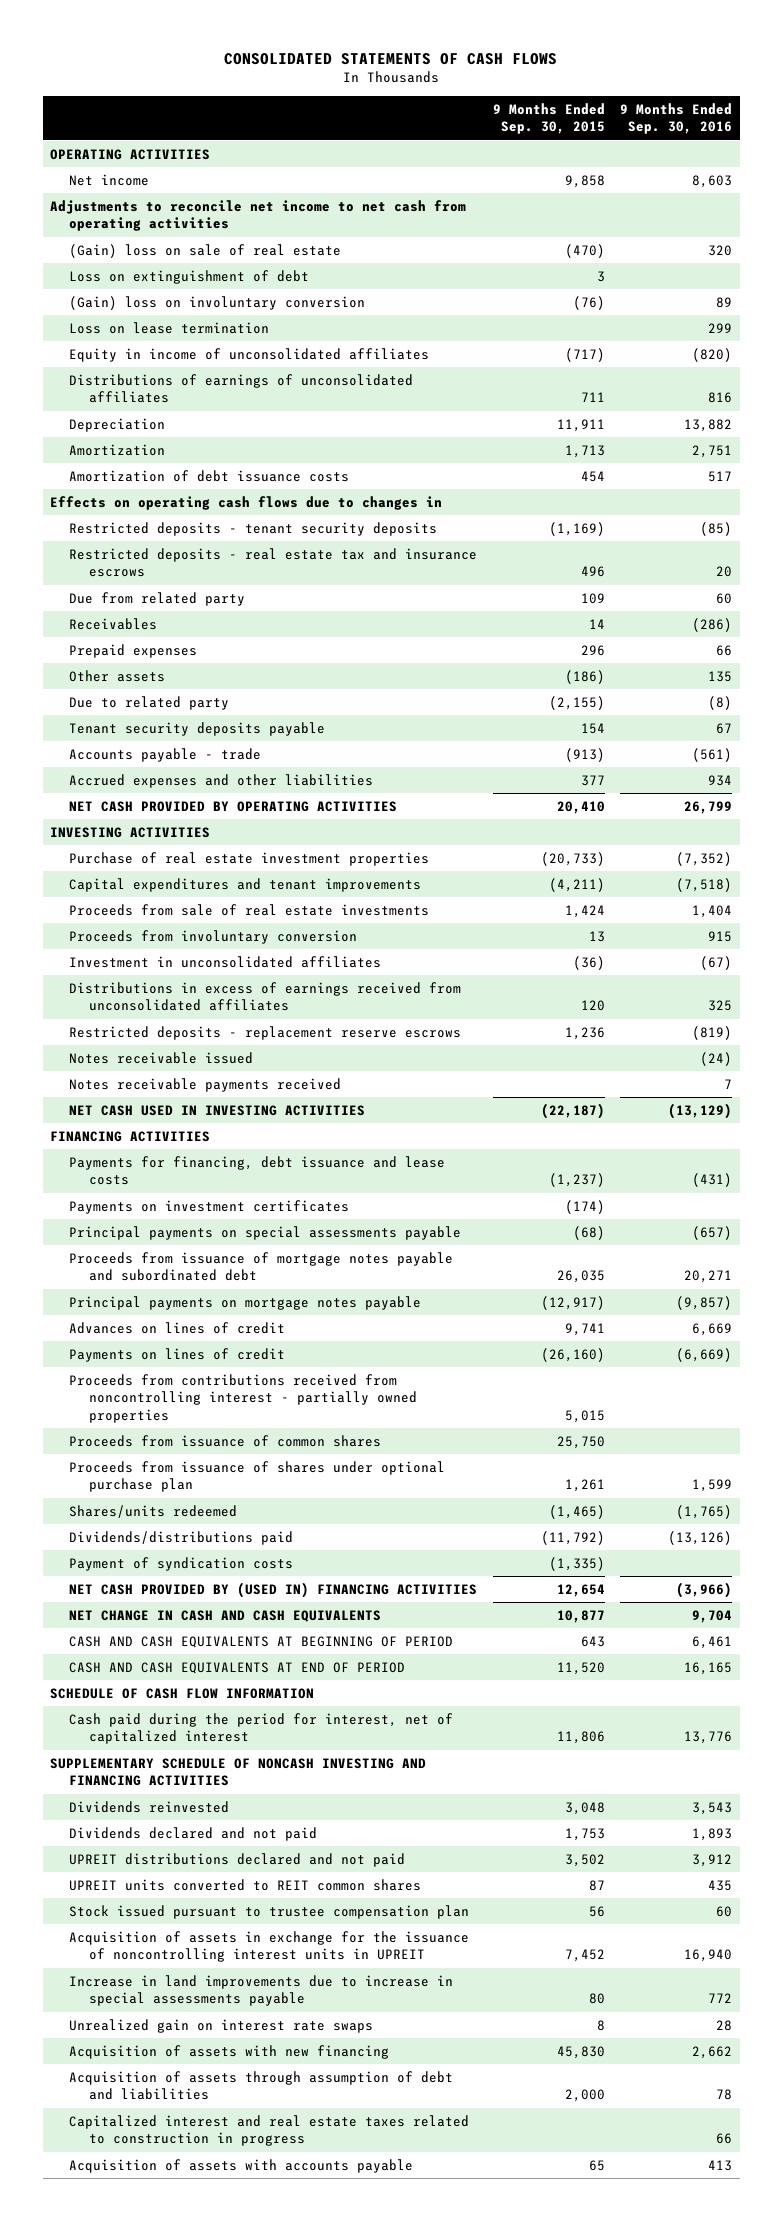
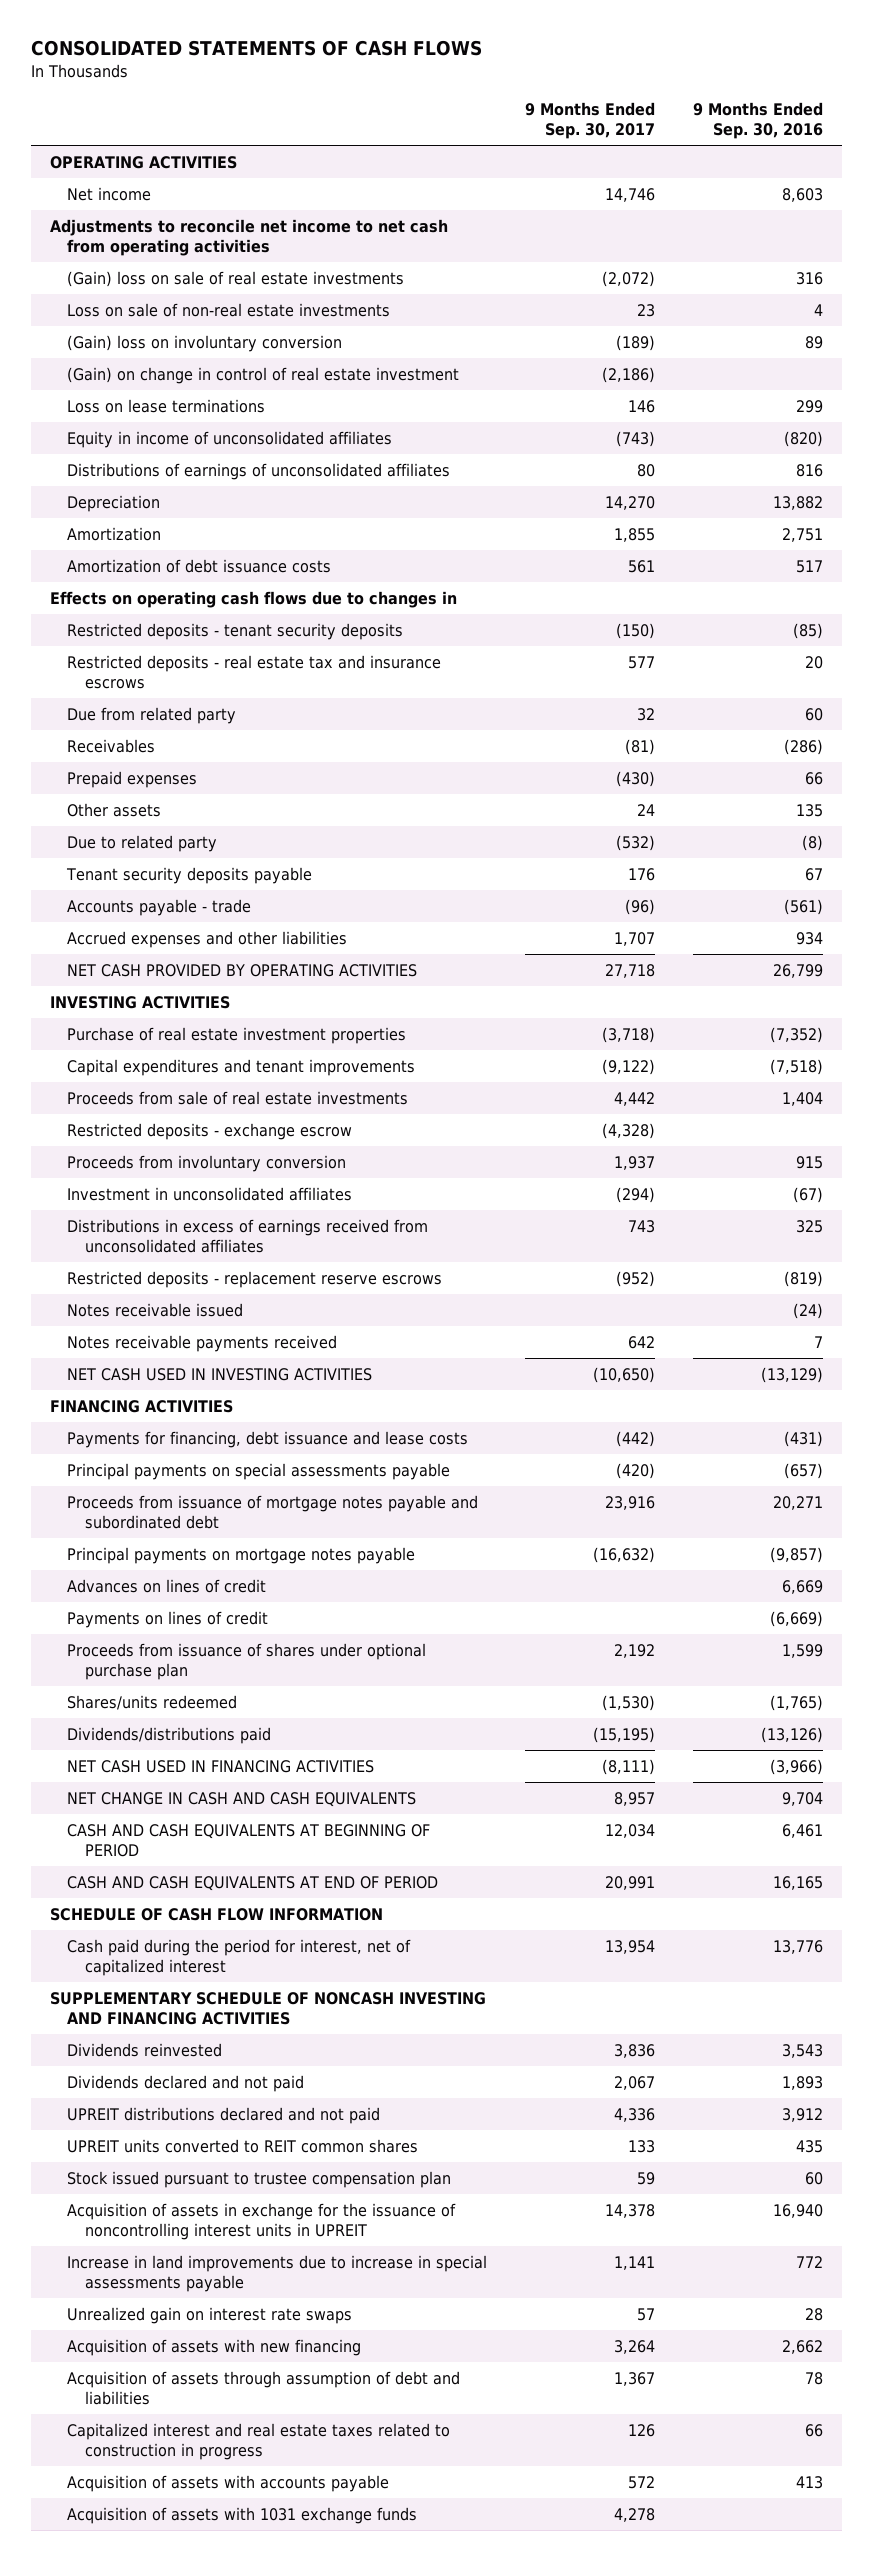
- | 9 Months Ended Sep. 30, 2015 | 9 Months Ended Sep. 30, 2016
+ | 9 Months Ended Sep. 30, 2017 | 9 Months Ended Sep. 30, 2016
- (Gain) loss on sale of real estate | (470) | 320
- Loss on extinguishment of debt | 3 |
+ (Gain) loss on sale of real estate investments | (2,072) | 316
+ Loss on sale of non-real estate investments | 23 | 4
- Loss on lease termination | | 299
+ (Gain) on change in control of real estate investment | (2,186) |
+ Loss on lease terminations | 146 | 299
+ Restricted deposits - exchange escrow | (4,328) |
- Payments on investment certificates | (174) |
- Proceeds from contributions received from noncontrolling interest - partially owned properties | 5,015 |
- Proceeds from issuance of common shares | 25,750 |
- Payment of syndication costs | (1,335) |
- NET CASH PROVIDED BY (USED IN) FINANCING ACTIVITIES | 12,654 | (3,966)
+ NET CASH USED IN FINANCING ACTIVITIES | (8,111) | (3,966)
+ Acquisition of assets with 1031 exchange funds | 4,278 |

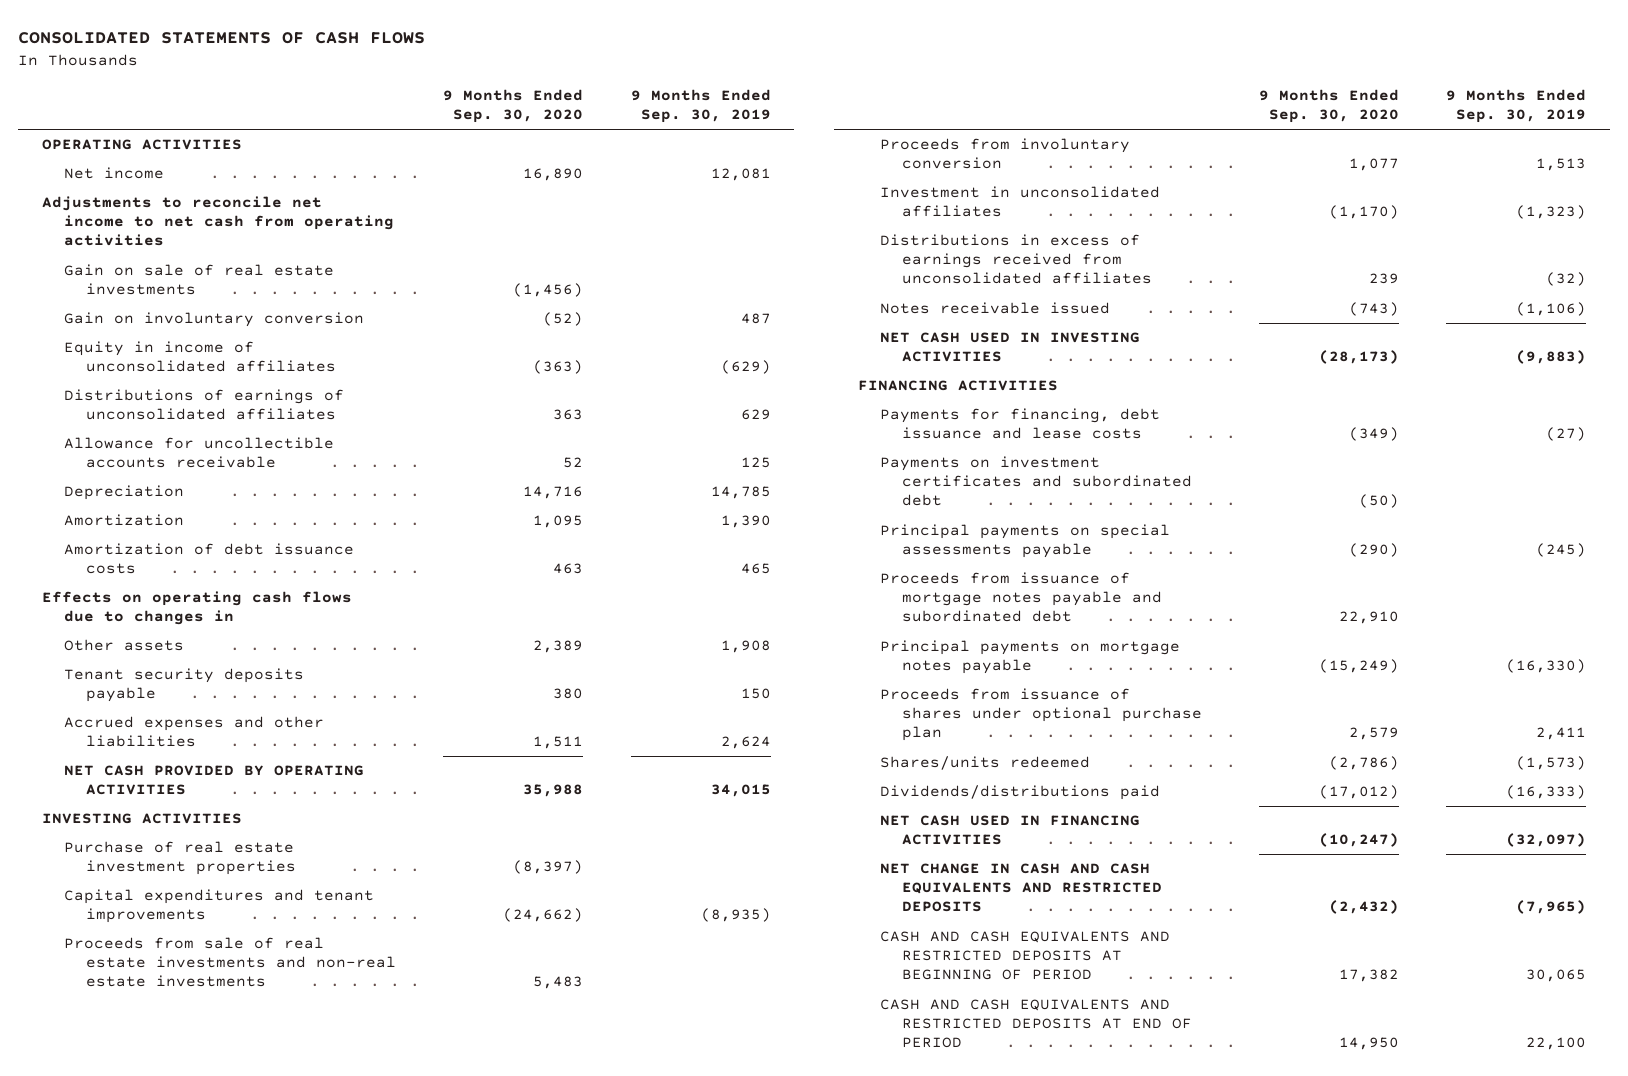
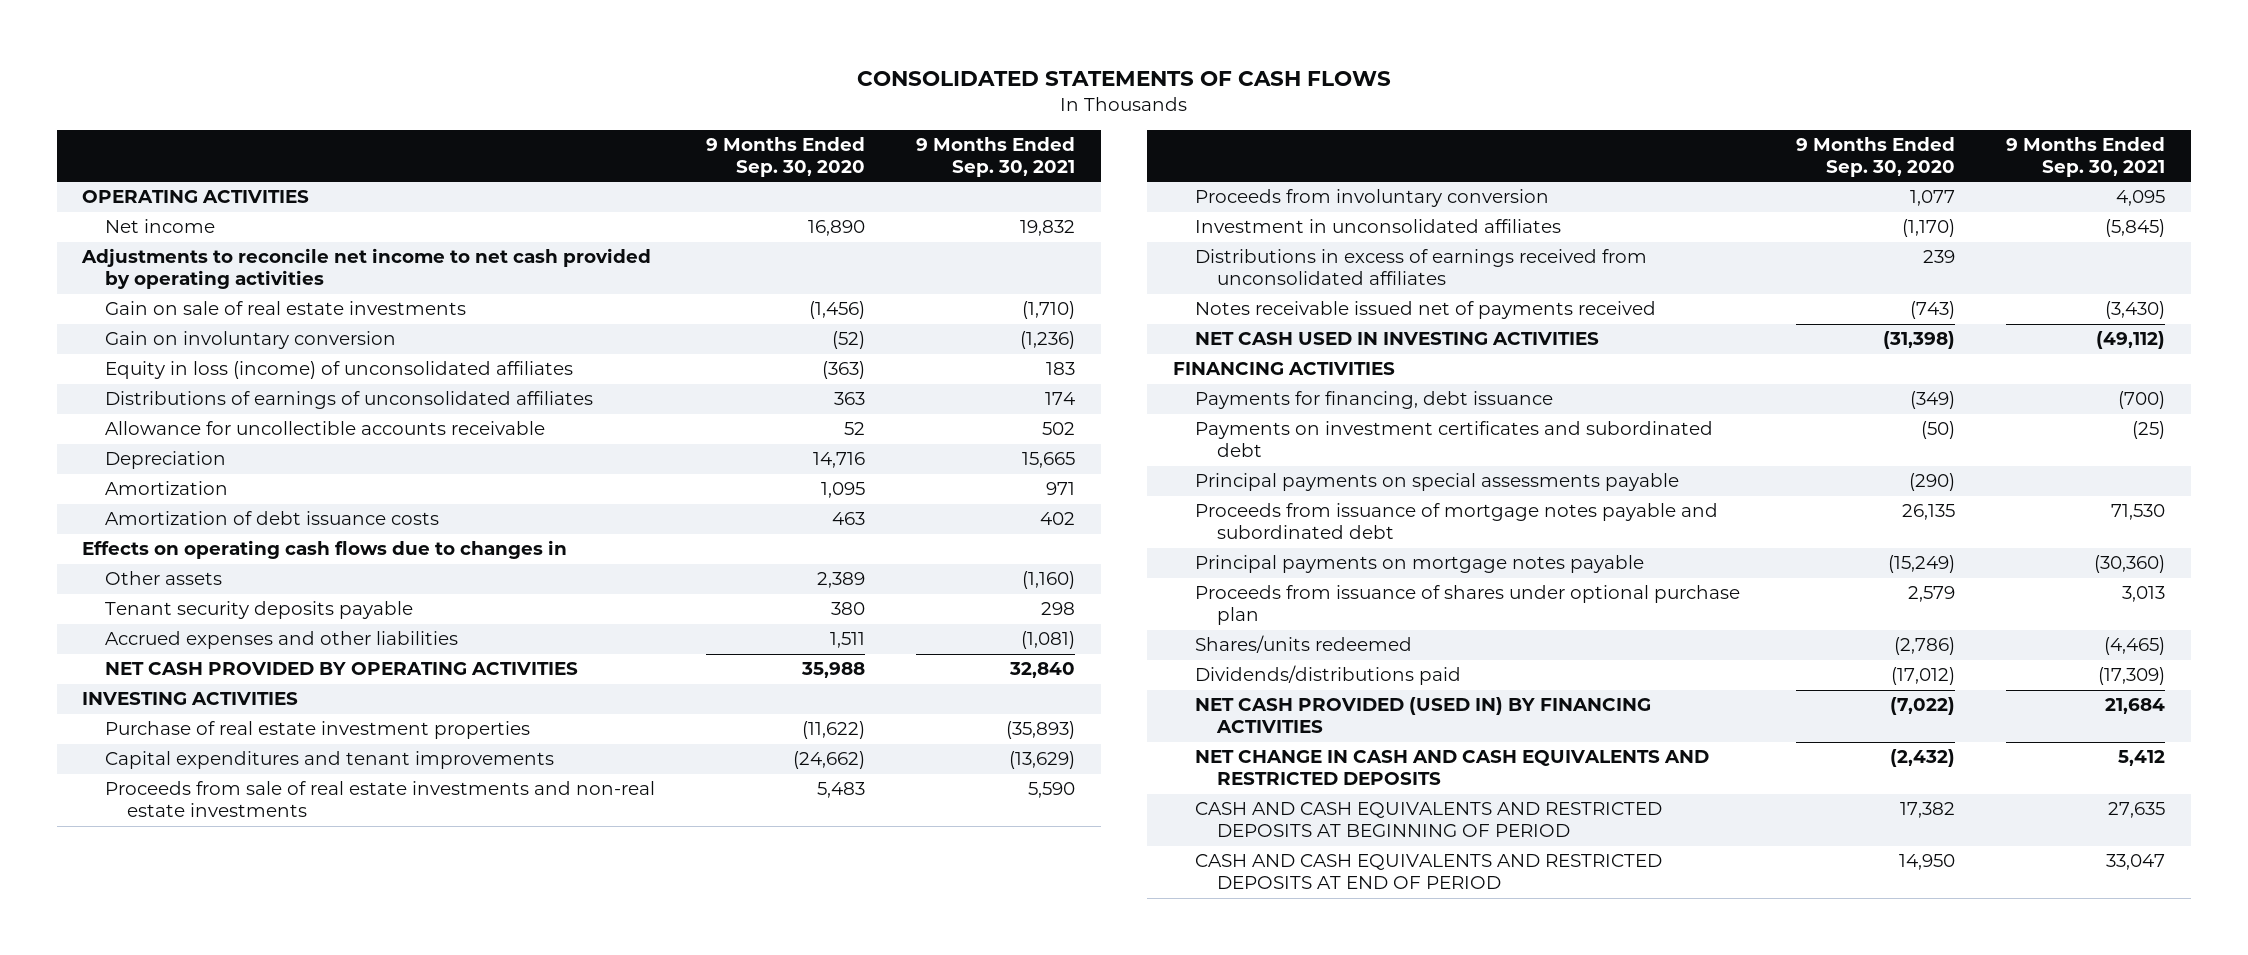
- | 9 Months Ended Sep. 30, 2020 | 9 Months Ended Sep. 30, 2019
+ | 9 Months Ended Sep. 30, 2020 | 9 Months Ended Sep. 30, 2021
- Adjustments to reconcile net income to net cash from operating activities
+ Adjustments to reconcile net income to net cash provided by operating activities
- Equity in income of unconsolidated affiliates | (363) | (629)
+ Equity in loss (income) of unconsolidated affiliates | (363) | 183
- Purchase of real estate investment properties | (8,397) |
+ Purchase of real estate investment properties | (11,622) | (35,893)
- Notes receivable issued | (743) | (1,106)
- NET CASH USED IN INVESTING ACTIVITIES | (28,173) | (9,883)
+ Notes receivable issued net of payments received | (743) | (3,430)
+ NET CASH USED IN INVESTING ACTIVITIES | (31,398) | (49,112)
- Payments for financing, debt issuance and lease costs | (349) | (27)
+ Payments for financing, debt issuance | (349) | (700)
- Proceeds from issuance of mortgage notes payable and subordinated debt | 22,910 |
+ Proceeds from issuance of mortgage notes payable and subordinated debt | 26,135 | 71,530
- NET CASH USED IN FINANCING ACTIVITIES | (10,247) | (32,097)
+ NET CASH PROVIDED (USED IN) BY FINANCING ACTIVITIES | (7,022) | 21,684

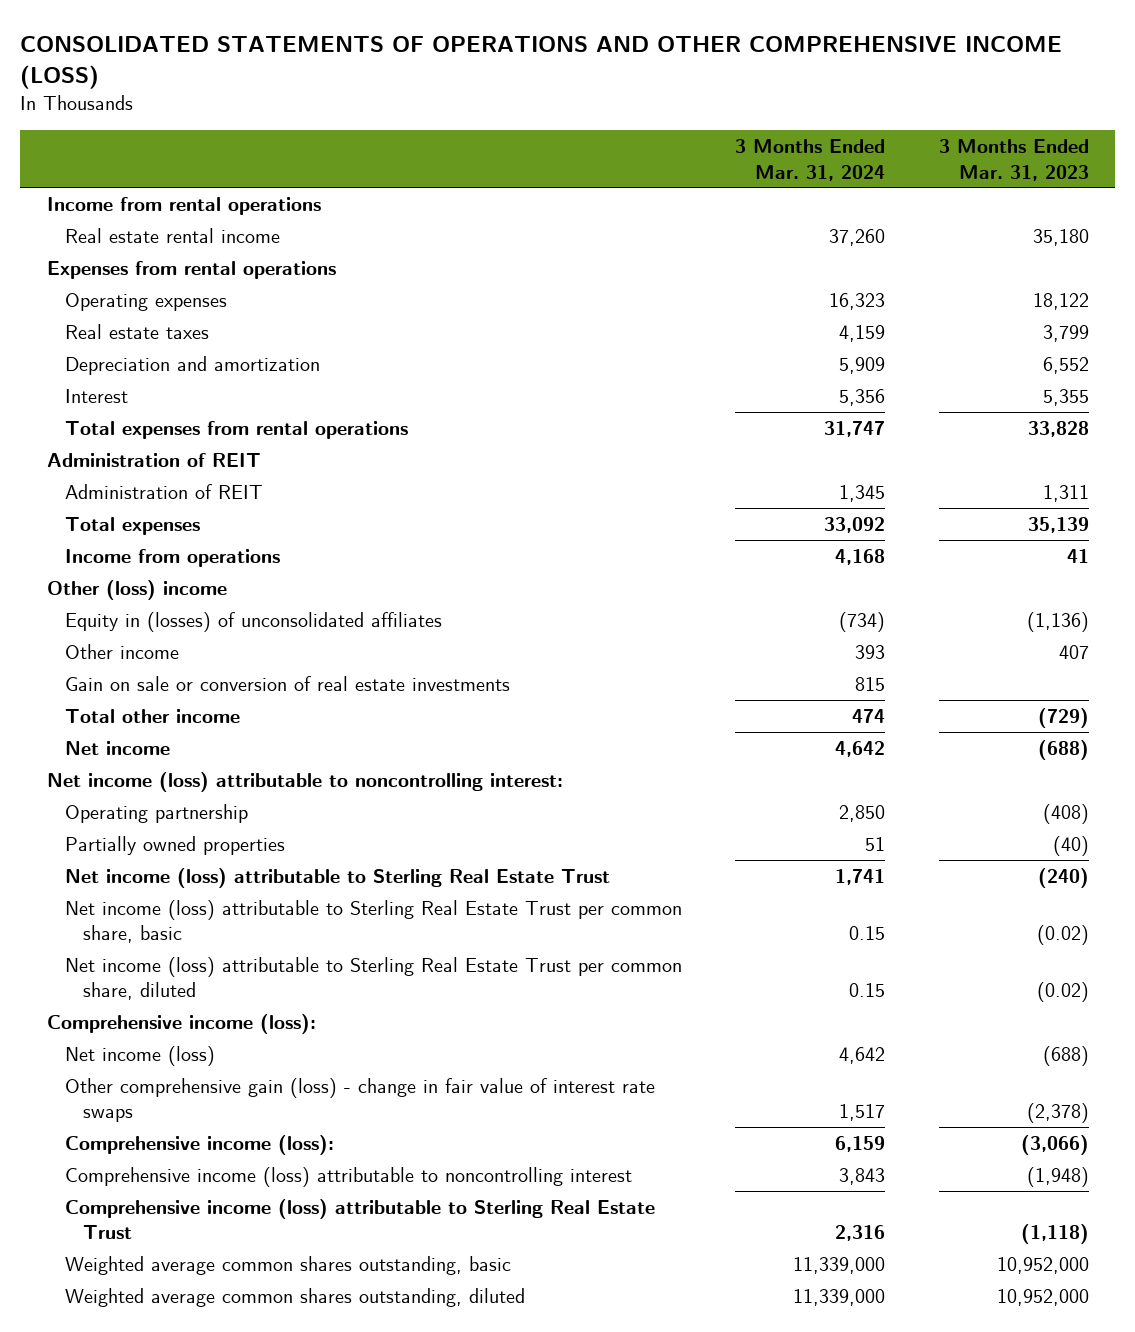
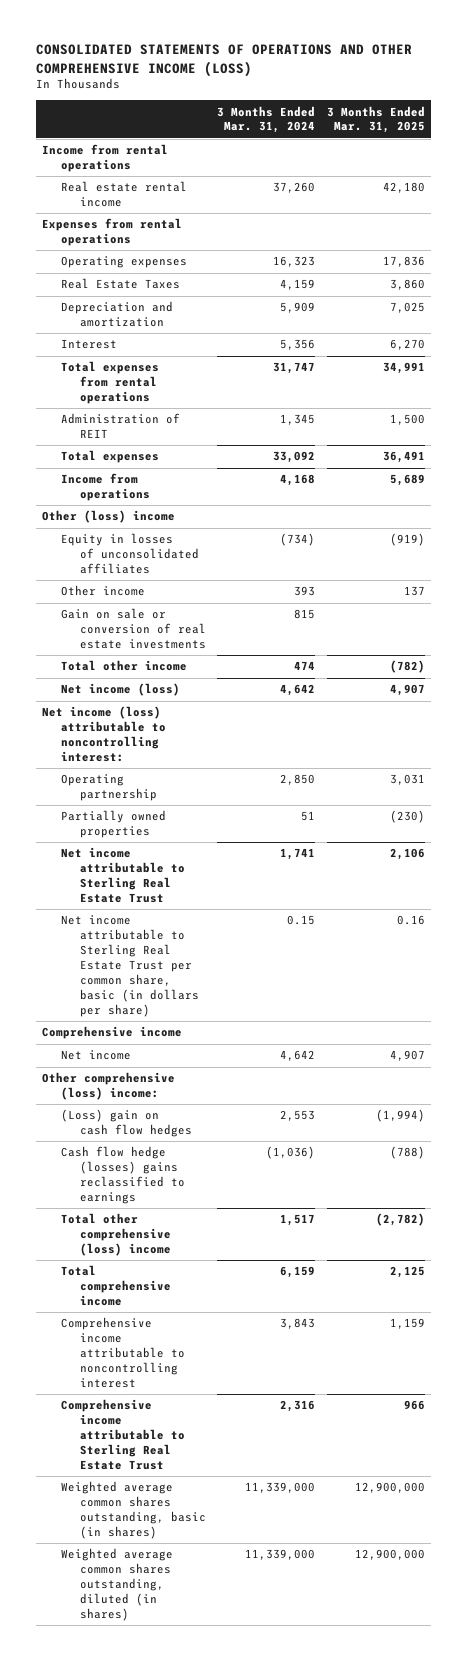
- | 3 Months Ended Mar. 31, 2024 | 3 Months Ended Mar. 31, 2023
+ | 3 Months Ended Mar. 31, 2024 | 3 Months Ended Mar. 31, 2025
- Real estate taxes | 4,159 | 3,799
+ Real Estate Taxes | 4,159 | 3,860
- Administration of REIT
- Equity in (losses) of unconsolidated affiliates | (734) | (1,136)
+ Equity in losses of unconsolidated affiliates | (734) | (919)
moved up: Net income (loss) | 4,642 | 4,907
- Net income (loss) attributable to Sterling Real Estate Trust | 1,741 | (240)
- Net income (loss) attributable to Sterling Real Estate Trust per common share, basic | 0.15 | (0.02)
- Net income (loss) attributable to Sterling Real Estate Trust per common share, diluted | 0.15 | (0.02)
- Comprehensive income (loss):
- Other comprehensive gain (loss) - change in fair value of interest rate swaps | 1,517 | (2,378)
- Comprehensive income (loss): | 6,159 | (3,066)
- Comprehensive income (loss) attributable to noncontrolling interest | 3,843 | (1,948)
- Comprehensive income (loss) attributable to Sterling Real Estate Trust | 2,316 | (1,118)
- Weighted average common shares outstanding, basic | 11,339,000 | 10,952,000
- Weighted average common shares outstanding, diluted | 11,339,000 | 10,952,000
+ Net income attributable to Sterling Real Estate Trust | 1,741 | 2,106
+ Net income attributable to Sterling Real Estate Trust per common share, basic (in dollars per share) | 0.15 | 0.16
+ Comprehensive income
moved down: Net income | 4,642 | 4,907
+ Other comprehensive (loss) income:
+ (Loss) gain on cash flow hedges | 2,553 | (1,994)
+ Cash flow hedge (losses) gains reclassified to earnings | (1,036) | (788)
+ Total other comprehensive (loss) income | 1,517 | (2,782)
+ Total comprehensive income | 6,159 | 2,125
+ Comprehensive income attributable to noncontrolling interest | 3,843 | 1,159
+ Comprehensive income attributable to Sterling Real Estate Trust | 2,316 | 966
+ Weighted average common shares outstanding, basic (in shares) | 11,339,000 | 12,900,000
+ Weighted average common shares outstanding, diluted (in shares) | 11,339,000 | 12,900,000

